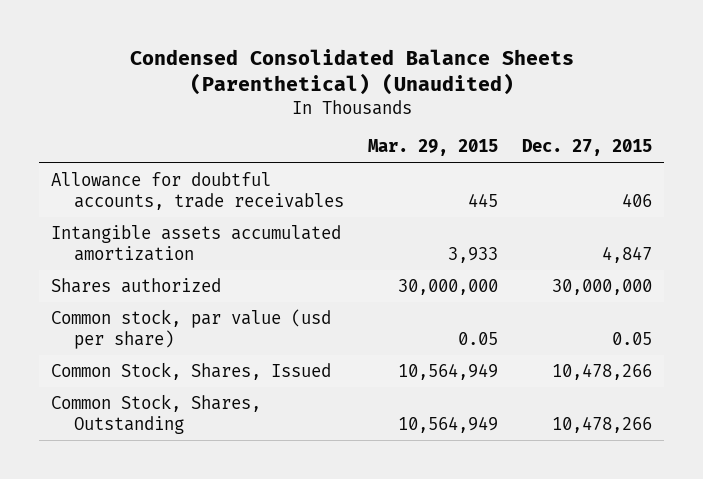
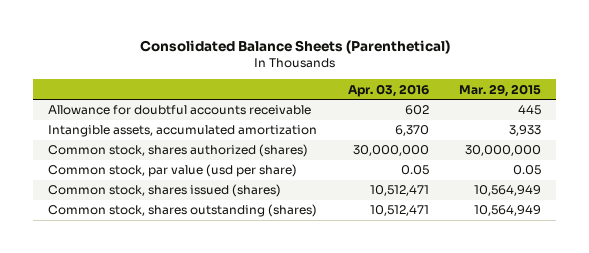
- Condensed Consolidated Balance Sheets (Parenthetical) (Unaudited)
+ Consolidated Balance Sheets (Parenthetical)
- | Mar. 29, 2015 | Dec. 27, 2015
+ | Apr. 03, 2016 | Mar. 29, 2015
- Allowance for doubtful accounts, trade receivables | 445 | 406
- Intangible assets accumulated amortization | 3,933 | 4,847
- Shares authorized | 30,000,000 | 30,000,000
+ Allowance for doubtful accounts receivable | 602 | 445
+ Intangible assets, accumulated amortization | 6,370 | 3,933
+ Common stock, shares authorized (shares) | 30,000,000 | 30,000,000
- Common Stock, Shares, Issued | 10,564,949 | 10,478,266
- Common Stock, Shares, Outstanding | 10,564,949 | 10,478,266
+ Common stock, shares issued (shares) | 10,512,471 | 10,564,949
+ Common stock, shares outstanding (shares) | 10,512,471 | 10,564,949

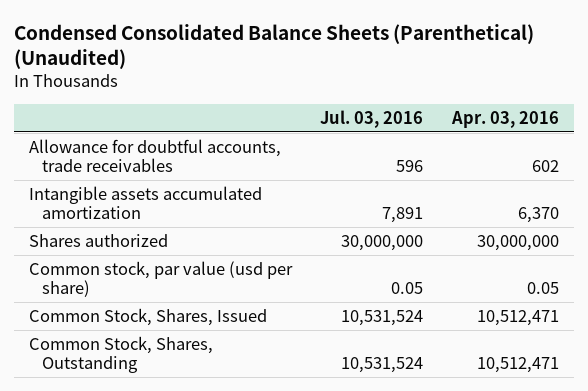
- Consolidated Balance Sheets (Parenthetical)
+ Condensed Consolidated Balance Sheets (Parenthetical) (Unaudited)
- | Apr. 03, 2016 | Mar. 29, 2015
+ | Jul. 03, 2016 | Apr. 03, 2016
- Allowance for doubtful accounts receivable | 602 | 445
- Intangible assets, accumulated amortization | 6,370 | 3,933
- Common stock, shares authorized (shares) | 30,000,000 | 30,000,000
+ Allowance for doubtful accounts, trade receivables | 596 | 602
+ Intangible assets accumulated amortization | 7,891 | 6,370
+ Shares authorized | 30,000,000 | 30,000,000
- Common stock, shares issued (shares) | 10,512,471 | 10,564,949
- Common stock, shares outstanding (shares) | 10,512,471 | 10,564,949
+ Common Stock, Shares, Issued | 10,531,524 | 10,512,471
+ Common Stock, Shares, Outstanding | 10,531,524 | 10,512,471

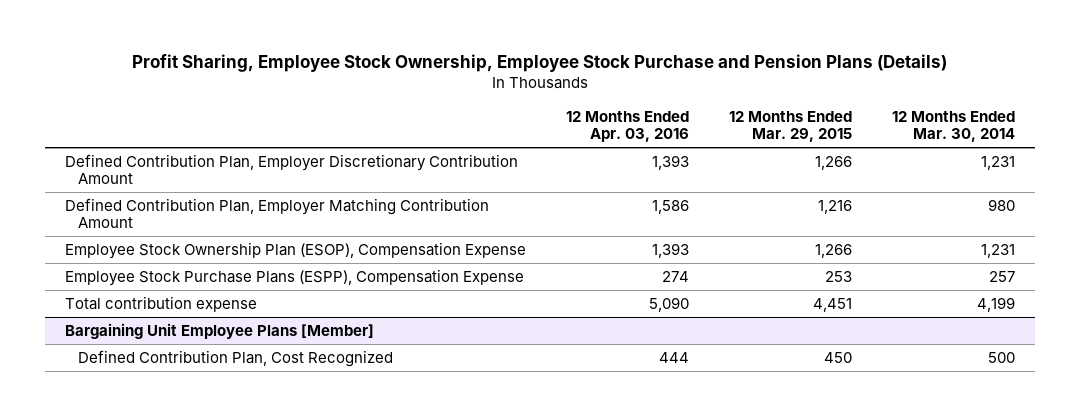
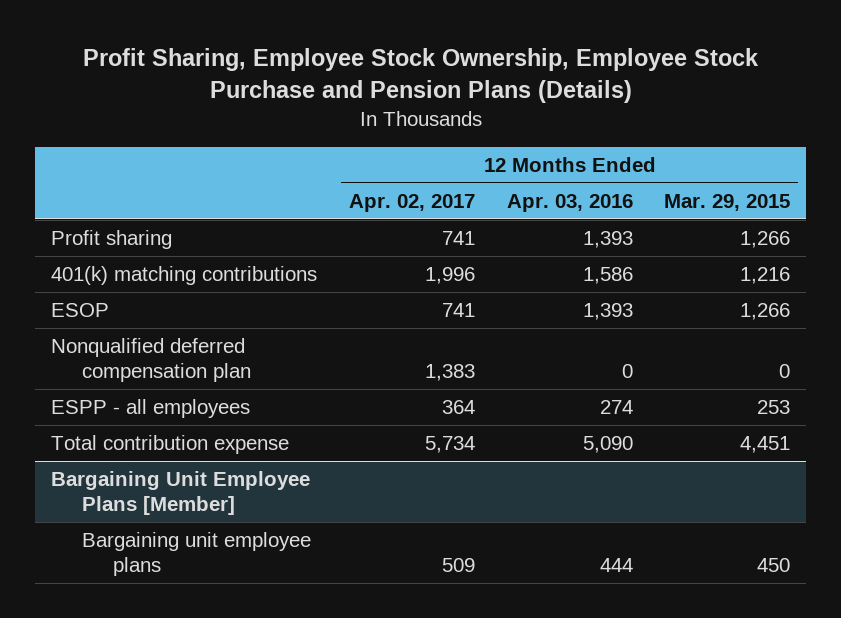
- | 12 Months Ended Apr. 03, 2016 | 12 Months Ended Mar. 29, 2015 | 12 Months Ended Mar. 30, 2014
+ | 12 Months Ended Apr. 02, 2017 | 12 Months Ended Apr. 03, 2016 | 12 Months Ended Mar. 29, 2015
- Defined Contribution Plan, Employer Discretionary Contribution Amount | 1,393 | 1,266 | 1,231
- Defined Contribution Plan, Employer Matching Contribution Amount | 1,586 | 1,216 | 980
- Employee Stock Ownership Plan (ESOP), Compensation Expense | 1,393 | 1,266 | 1,231
- Employee Stock Purchase Plans (ESPP), Compensation Expense | 274 | 253 | 257
+ Profit sharing | 741 | 1,393 | 1,266
+ 401(k) matching contributions | 1,996 | 1,586 | 1,216
+ ESOP | 741 | 1,393 | 1,266
+ Nonqualified deferred compensation plan | 1,383 | 0 | 0
+ ESPP - all employees | 364 | 274 | 253
@ Bargaining Unit Employee Plans [Member]
- Defined Contribution Plan, Cost Recognized | 444 | 450 | 500
+ Bargaining unit employee plans | 509 | 444 | 450

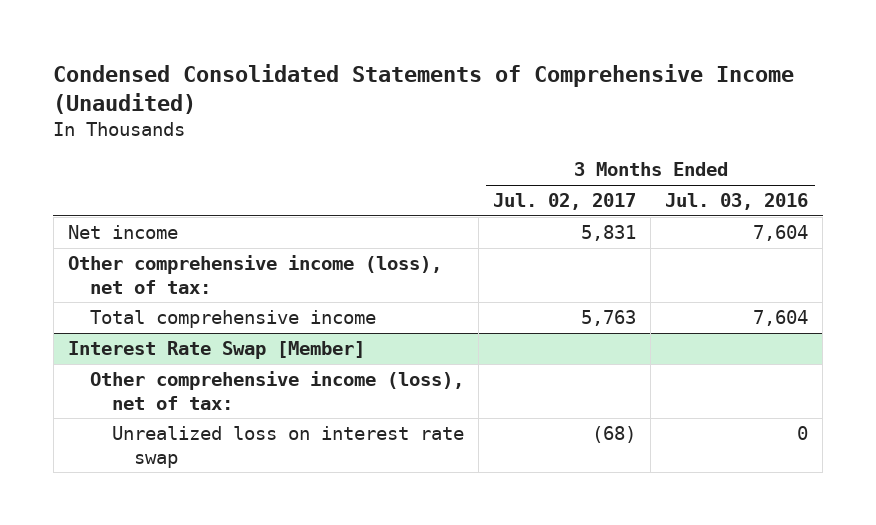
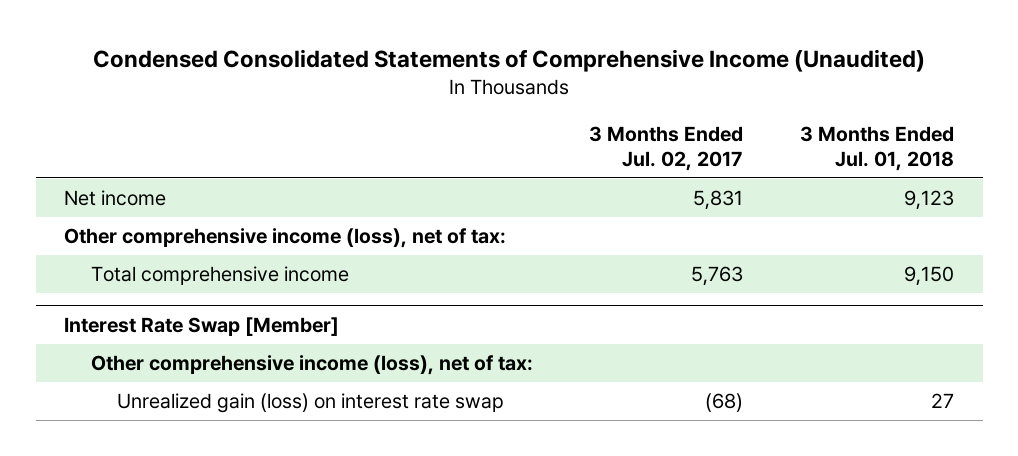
- | 3 Months Ended Jul. 02, 2017 | 3 Months Ended Jul. 03, 2016
+ | 3 Months Ended Jul. 02, 2017 | 3 Months Ended Jul. 01, 2018
@ Interest Rate Swap [Member]
- Unrealized loss on interest rate swap | (68) | 0
+ Unrealized gain (loss) on interest rate swap | (68) | 27

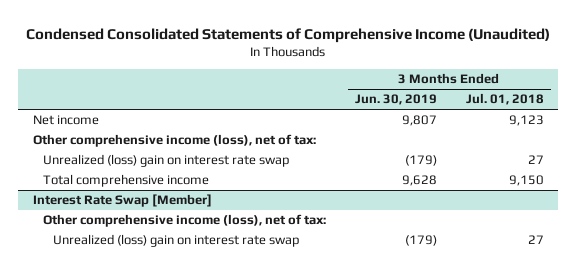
- | 3 Months Ended Jul. 02, 2017 | 3 Months Ended Jul. 01, 2018
+ | 3 Months Ended Jun. 30, 2019 | 3 Months Ended Jul. 01, 2018
+ Unrealized (loss) gain on interest rate swap | (179) | 27
@ Interest Rate Swap [Member]
- Unrealized gain (loss) on interest rate swap | (68) | 27
+ Unrealized (loss) gain on interest rate swap | (179) | 27

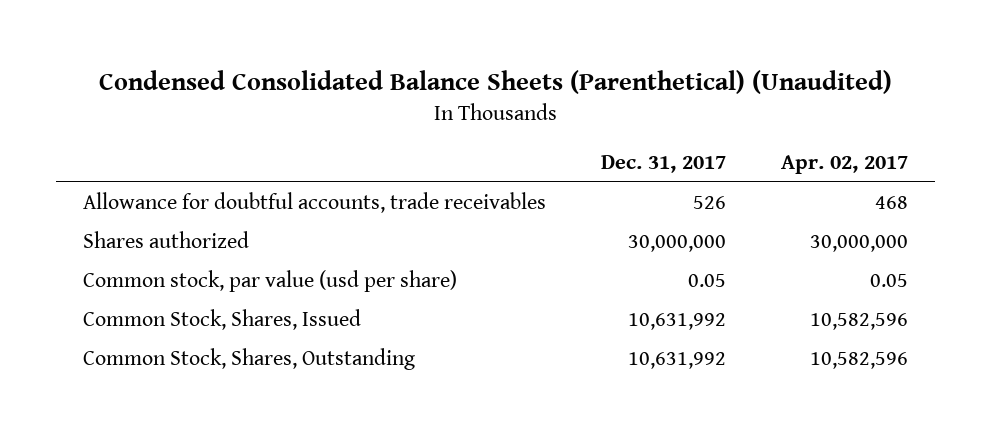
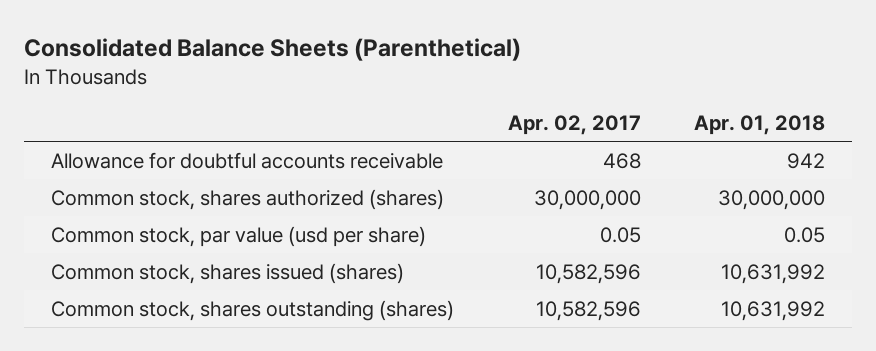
- Condensed Consolidated Balance Sheets (Parenthetical) (Unaudited)
+ Consolidated Balance Sheets (Parenthetical)
- | Dec. 31, 2017 | Apr. 02, 2017
+ | Apr. 02, 2017 | Apr. 01, 2018
- Allowance for doubtful accounts, trade receivables | 526 | 468
- Shares authorized | 30,000,000 | 30,000,000
+ Allowance for doubtful accounts receivable | 468 | 942
+ Common stock, shares authorized (shares) | 30,000,000 | 30,000,000
- Common Stock, Shares, Issued | 10,631,992 | 10,582,596
- Common Stock, Shares, Outstanding | 10,631,992 | 10,582,596
+ Common stock, shares issued (shares) | 10,582,596 | 10,631,992
+ Common stock, shares outstanding (shares) | 10,582,596 | 10,631,992

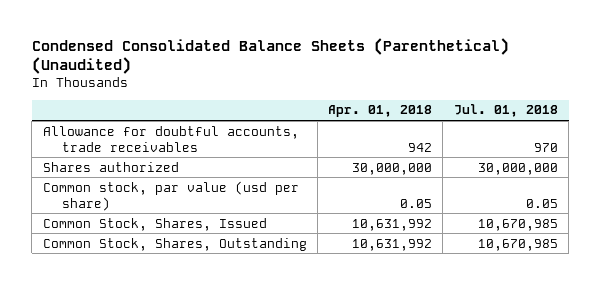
- Consolidated Balance Sheets (Parenthetical)
+ Condensed Consolidated Balance Sheets (Parenthetical) (Unaudited)
- | Apr. 02, 2017 | Apr. 01, 2018
+ | Apr. 01, 2018 | Jul. 01, 2018
- Allowance for doubtful accounts receivable | 468 | 942
- Common stock, shares authorized (shares) | 30,000,000 | 30,000,000
+ Allowance for doubtful accounts, trade receivables | 942 | 970
+ Shares authorized | 30,000,000 | 30,000,000
- Common stock, shares issued (shares) | 10,582,596 | 10,631,992
- Common stock, shares outstanding (shares) | 10,582,596 | 10,631,992
+ Common Stock, Shares, Issued | 10,631,992 | 10,670,985
+ Common Stock, Shares, Outstanding | 10,631,992 | 10,670,985

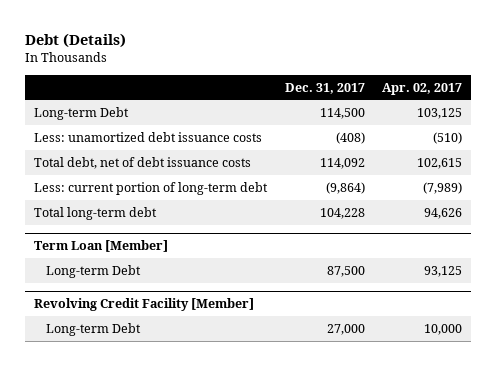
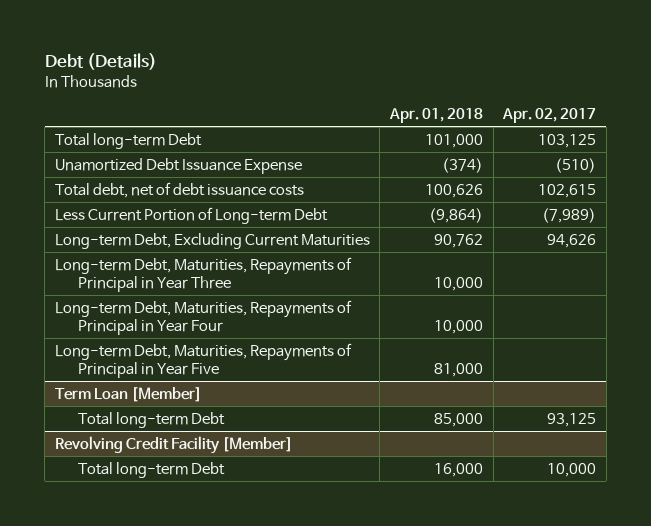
- | Dec. 31, 2017 | Apr. 02, 2017
+ | Apr. 01, 2018 | Apr. 02, 2017
- Long-term Debt | 114,500 | 103,125
- Less: unamortized debt issuance costs | (408) | (510)
+ Total long-term Debt | 101,000 | 103,125
+ Unamortized Debt Issuance Expense | (374) | (510)
- Less: current portion of long-term debt | (9,864) | (7,989)
- Total long-term debt | 104,228 | 94,626
+ Less Current Portion of Long-term Debt | (9,864) | (7,989)
+ Long-term Debt, Excluding Current Maturities | 90,762 | 94,626
+ Long-term Debt, Maturities, Repayments of Principal in Year Three | 10,000 |
+ Long-term Debt, Maturities, Repayments of Principal in Year Four | 10,000 |
+ Long-term Debt, Maturities, Repayments of Principal in Year Five | 81,000 |
@ Term Loan [Member]
- Long-term Debt | 87,500 | 93,125
+ Total long-term Debt | 85,000 | 93,125
@ Revolving Credit Facility [Member]
- Long-term Debt | 27,000 | 10,000
+ Total long-term Debt | 16,000 | 10,000

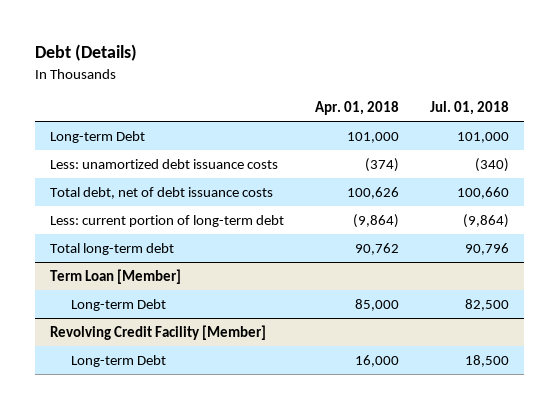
- | Apr. 01, 2018 | Apr. 02, 2017
+ | Apr. 01, 2018 | Jul. 01, 2018
- Total long-term Debt | 101,000 | 103,125
- Unamortized Debt Issuance Expense | (374) | (510)
+ Long-term Debt | 101,000 | 101,000
+ Less: unamortized debt issuance costs | (374) | (340)
- Less Current Portion of Long-term Debt | (9,864) | (7,989)
- Long-term Debt, Excluding Current Maturities | 90,762 | 94,626
- Long-term Debt, Maturities, Repayments of Principal in Year Three | 10,000 |
- Long-term Debt, Maturities, Repayments of Principal in Year Four | 10,000 |
- Long-term Debt, Maturities, Repayments of Principal in Year Five | 81,000 |
+ Less: current portion of long-term debt | (9,864) | (9,864)
+ Total long-term debt | 90,762 | 90,796
@ Term Loan [Member]
- Total long-term Debt | 85,000 | 93,125
+ Long-term Debt | 85,000 | 82,500
@ Revolving Credit Facility [Member]
- Total long-term Debt | 16,000 | 10,000
+ Long-term Debt | 16,000 | 18,500

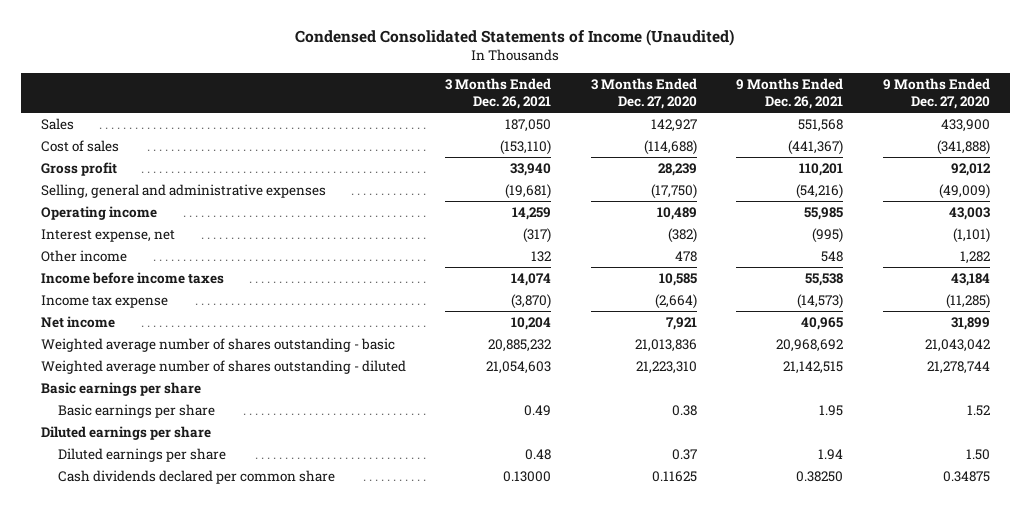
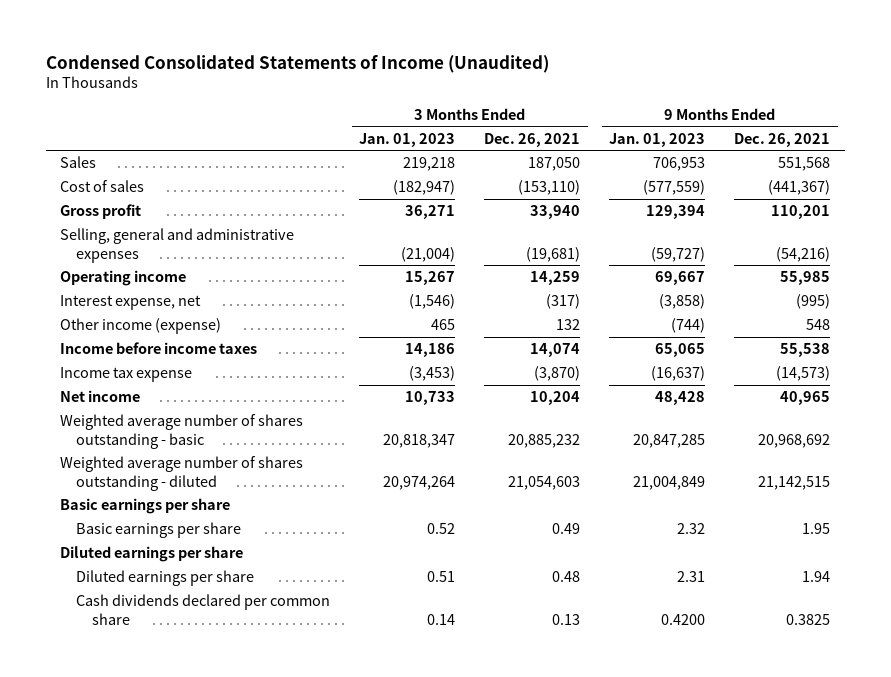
- | 3 Months Ended Dec. 26, 2021 | 3 Months Ended Dec. 27, 2020 | 9 Months Ended Dec. 26, 2021 | 9 Months Ended Dec. 27, 2020
+ | 3 Months Ended Jan. 01, 2023 | 3 Months Ended Dec. 26, 2021 | 9 Months Ended Jan. 01, 2023 | 9 Months Ended Dec. 26, 2021
- Other income | 132 | 478 | 548 | 1,282
+ Other income (expense) | 465 | 132 | (744) | 548
- Cash dividends declared per common share | 0.13000 | 0.11625 | 0.38250 | 0.34875
+ Cash dividends declared per common share | 0.14 | 0.13 | 0.4200 | 0.3825

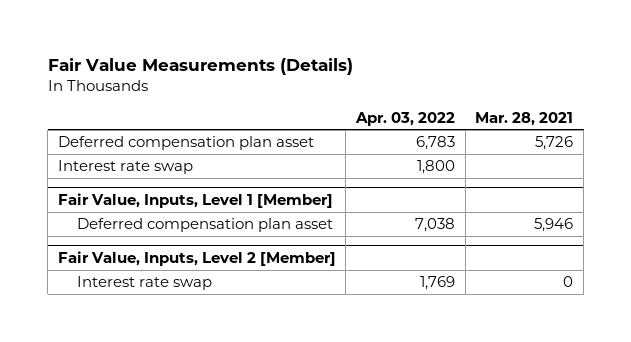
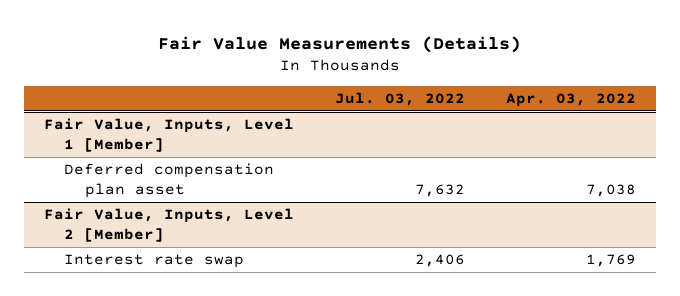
- | Apr. 03, 2022 | Mar. 28, 2021
+ | Jul. 03, 2022 | Apr. 03, 2022
- Deferred compensation plan asset | 6,783 | 5,726
- Interest rate swap | 1,800 |

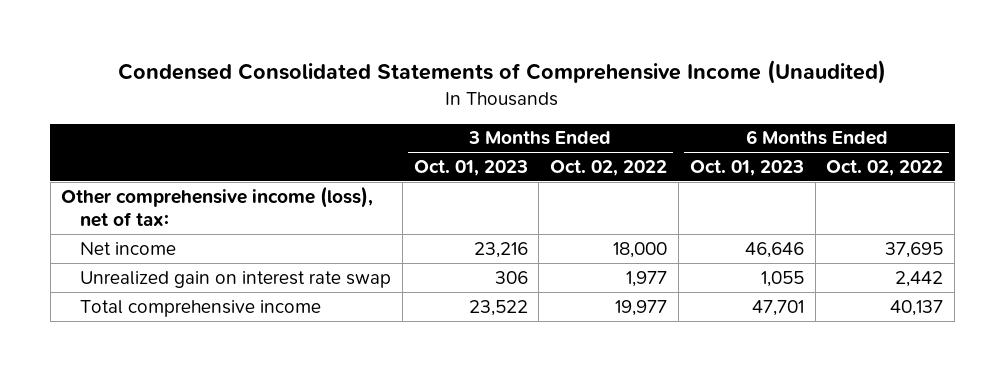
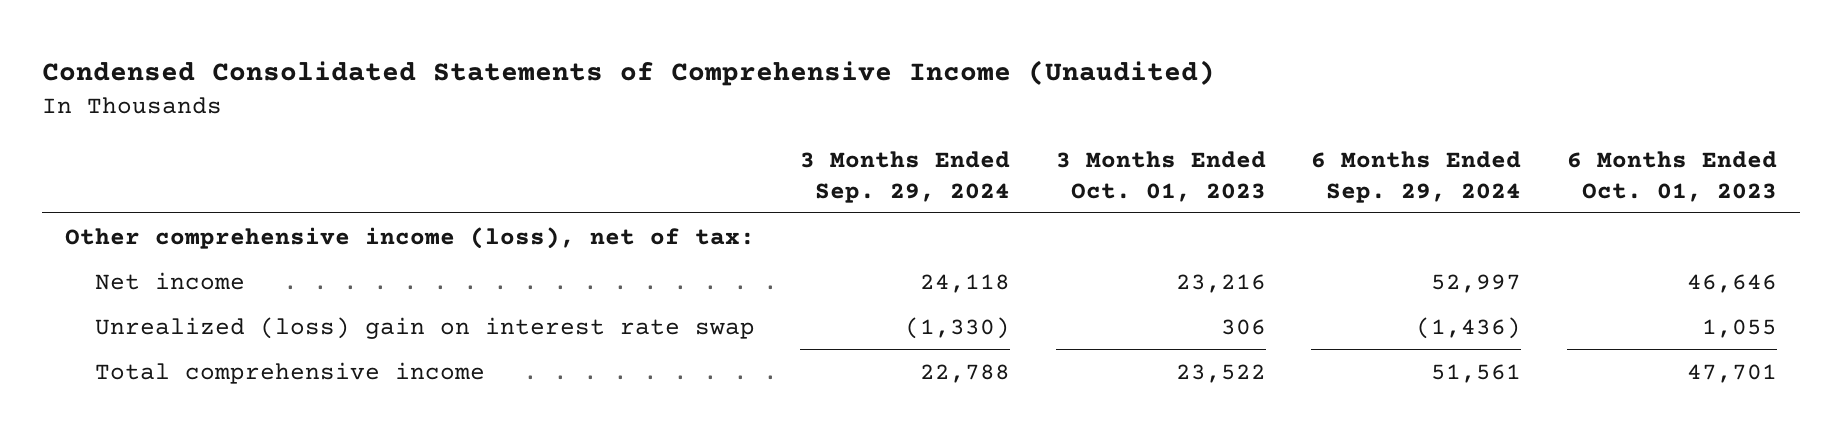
- | 3 Months Ended Oct. 01, 2023 | 3 Months Ended Oct. 02, 2022 | 6 Months Ended Oct. 01, 2023 | 6 Months Ended Oct. 02, 2022
+ | 3 Months Ended Sep. 29, 2024 | 3 Months Ended Oct. 01, 2023 | 6 Months Ended Sep. 29, 2024 | 6 Months Ended Oct. 01, 2023
- Unrealized gain on interest rate swap | 306 | 1,977 | 1,055 | 2,442
+ Unrealized (loss) gain on interest rate swap | (1,330) | 306 | (1,436) | 1,055

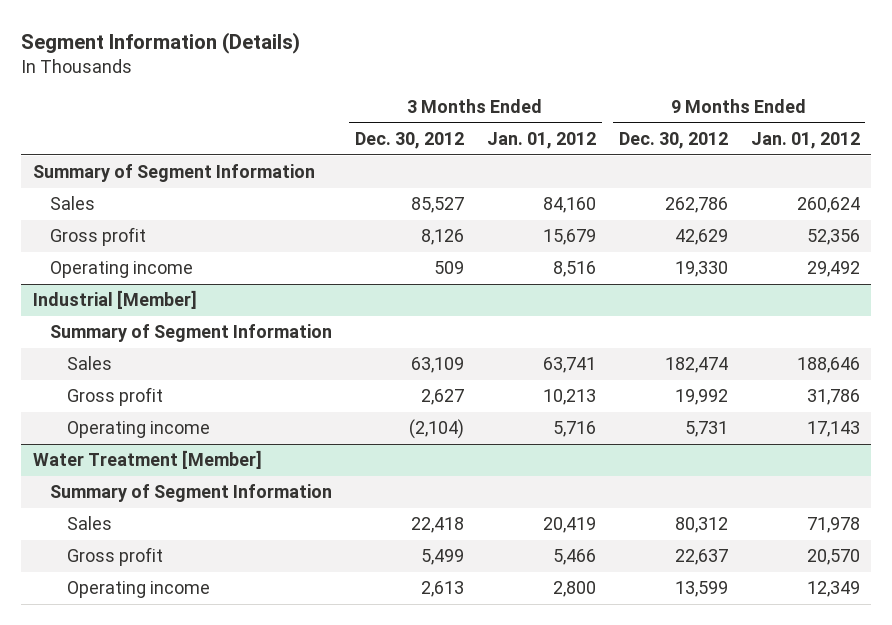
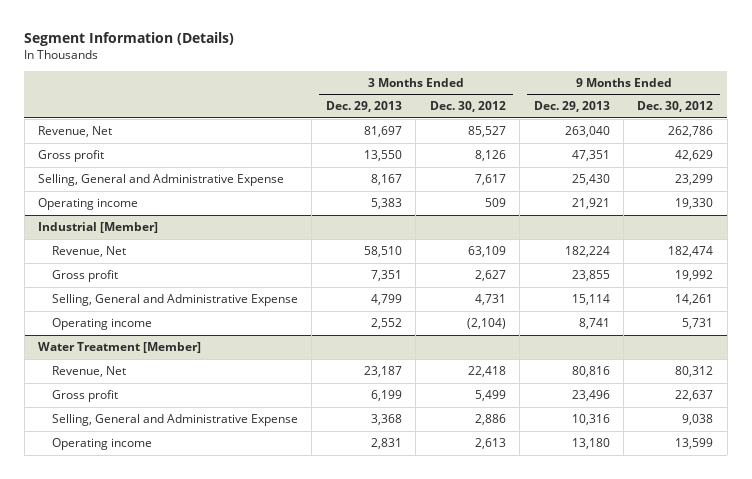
- | 3 Months Ended Dec. 30, 2012 | 3 Months Ended Jan. 01, 2012 | 9 Months Ended Dec. 30, 2012 | 9 Months Ended Jan. 01, 2012
+ | 3 Months Ended Dec. 29, 2013 | 3 Months Ended Dec. 30, 2012 | 9 Months Ended Dec. 29, 2013 | 9 Months Ended Dec. 30, 2012
- Summary of Segment Information
- Sales | 85,527 | 84,160 | 262,786 | 260,624
+ Revenue, Net | 81,697 | 85,527 | 263,040 | 262,786
+ Selling, General and Administrative Expense | 8,167 | 7,617 | 25,430 | 23,299
@ Industrial [Member]
- Summary of Segment Information
- Sales | 63,109 | 63,741 | 182,474 | 188,646
+ Revenue, Net | 58,510 | 63,109 | 182,224 | 182,474
+ Selling, General and Administrative Expense | 4,799 | 4,731 | 15,114 | 14,261
@ Water Treatment [Member]
- Summary of Segment Information
- Sales | 22,418 | 20,419 | 80,312 | 71,978
+ Revenue, Net | 23,187 | 22,418 | 80,816 | 80,312
+ Selling, General and Administrative Expense | 3,368 | 2,886 | 10,316 | 9,038

